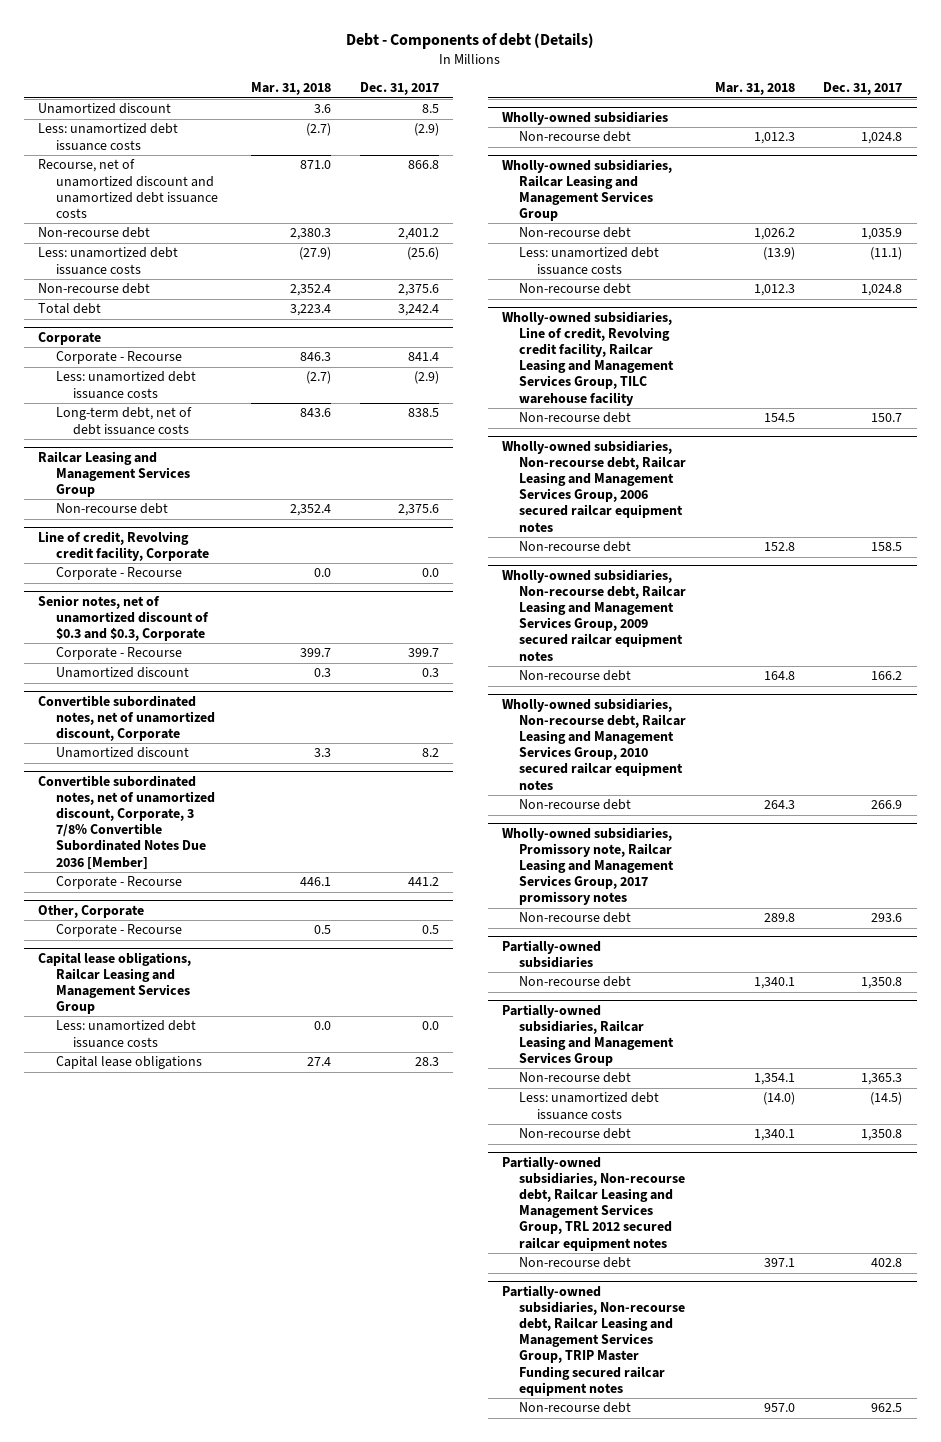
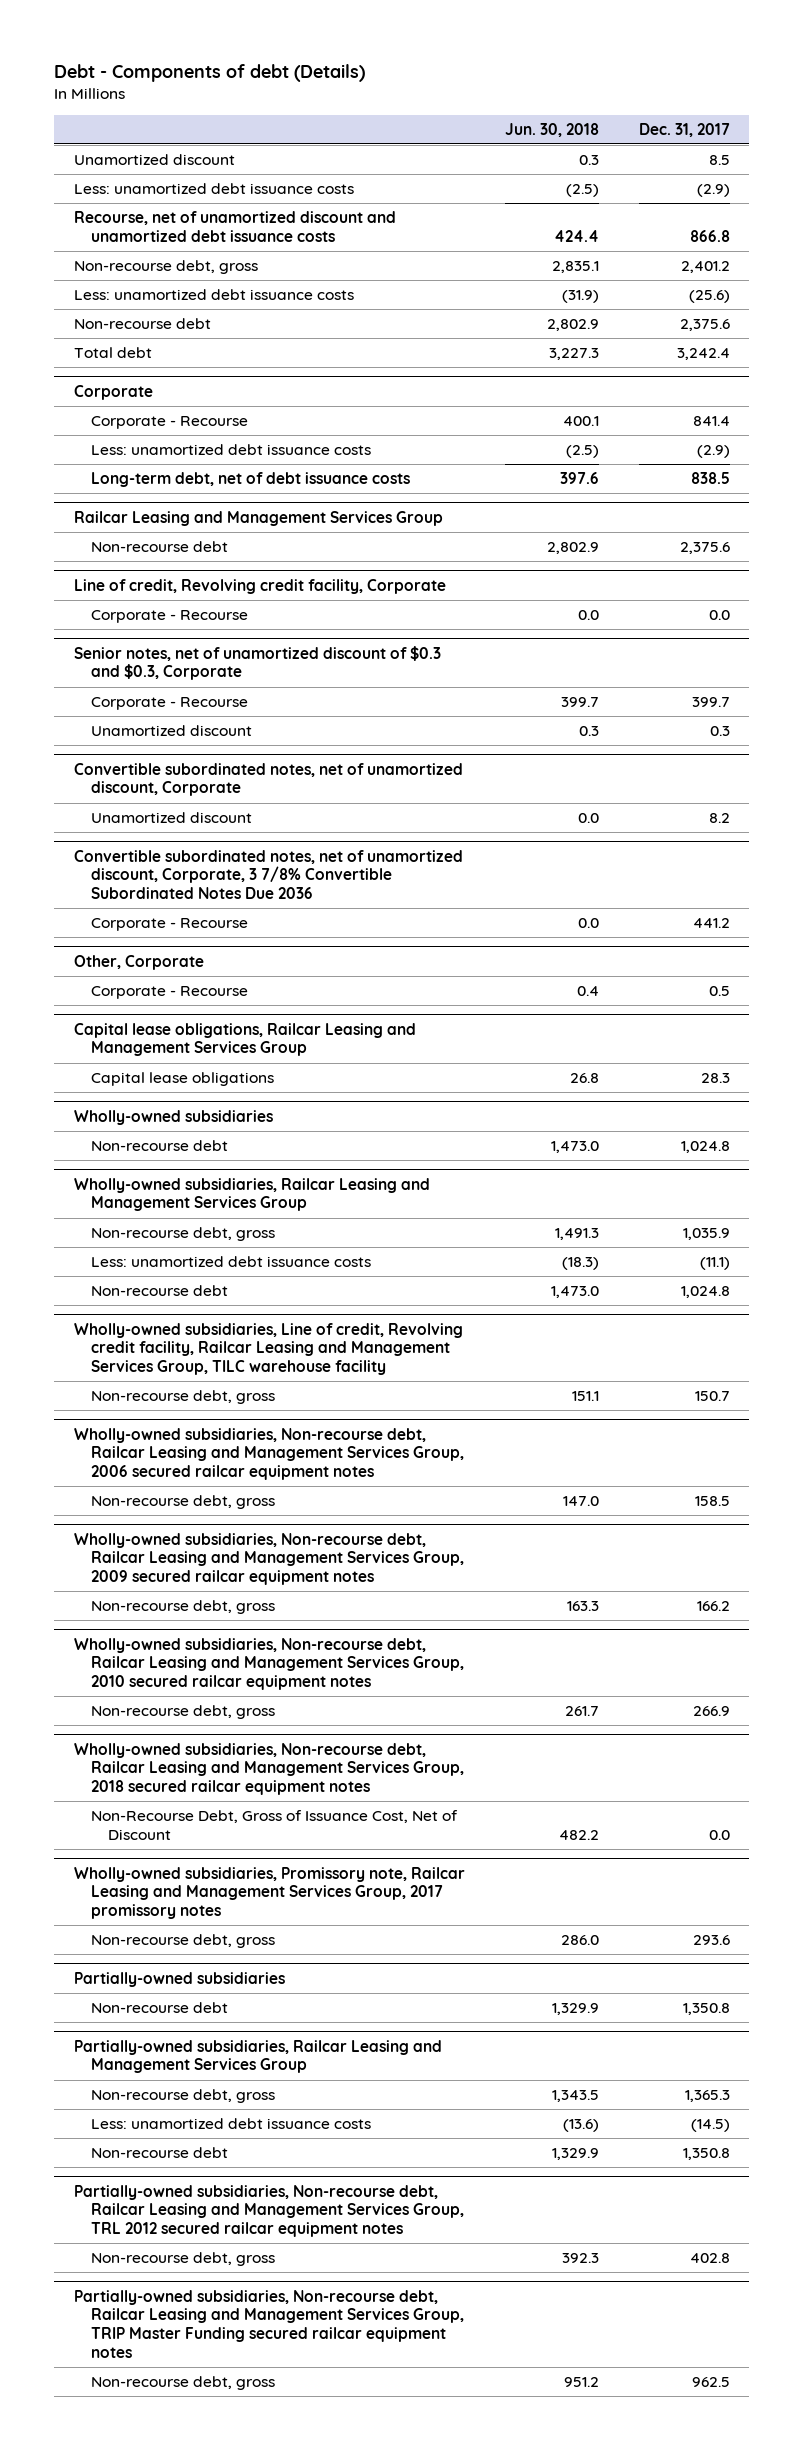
- | Mar. 31, 2018 | Dec. 31, 2017
+ | Jun. 30, 2018 | Dec. 31, 2017
- Non-recourse debt | 2,380.3 | 2,401.2
+ Non-recourse debt, gross | 2,835.1 | 2,401.2
- Convertible subordinated notes, net of unamortized discount, Corporate, 3 7/8% Convertible Subordinated Notes Due 2036 [Member]
+ Convertible subordinated notes, net of unamortized discount, Corporate, 3 7/8% Convertible Subordinated Notes Due 2036
@ Capital lease obligations, Railcar Leasing and Management Services Group
- Less: unamortized debt issuance costs | 0.0 | 0.0
@ Wholly-owned subsidiaries, Railcar Leasing and Management Services Group
- Non-recourse debt | 1,026.2 | 1,035.9
+ Non-recourse debt, gross | 1,491.3 | 1,035.9
@ Wholly-owned subsidiaries, Line of credit, Revolving credit facility, Railcar Leasing and Management Services Group, TILC warehouse facility
- Non-recourse debt | 154.5 | 150.7
+ Non-recourse debt, gross | 151.1 | 150.7
@ Wholly-owned subsidiaries, Non-recourse debt, Railcar Leasing and Management Services Group, 2006 secured railcar equipment notes
- Non-recourse debt | 152.8 | 158.5
+ Non-recourse debt, gross | 147.0 | 158.5
@ Wholly-owned subsidiaries, Non-recourse debt, Railcar Leasing and Management Services Group, 2009 secured railcar equipment notes
- Non-recourse debt | 164.8 | 166.2
+ Non-recourse debt, gross | 163.3 | 166.2
@ Wholly-owned subsidiaries, Non-recourse debt, Railcar Leasing and Management Services Group, 2010 secured railcar equipment notes
- Non-recourse debt | 264.3 | 266.9
+ Non-recourse debt, gross | 261.7 | 266.9
+ Wholly-owned subsidiaries, Non-recourse debt, Railcar Leasing and Management Services Group, 2018 secured railcar equipment notes
+ Non-Recourse Debt, Gross of Issuance Cost, Net of Discount | 482.2 | 0.0
@ Wholly-owned subsidiaries, Promissory note, Railcar Leasing and Management Services Group, 2017 promissory notes
- Non-recourse debt | 289.8 | 293.6
+ Non-recourse debt, gross | 286.0 | 293.6
@ Partially-owned subsidiaries, Railcar Leasing and Management Services Group
- Non-recourse debt | 1,354.1 | 1,365.3
+ Non-recourse debt, gross | 1,343.5 | 1,365.3
@ Partially-owned subsidiaries, Non-recourse debt, Railcar Leasing and Management Services Group, TRL 2012 secured railcar equipment notes
- Non-recourse debt | 397.1 | 402.8
+ Non-recourse debt, gross | 392.3 | 402.8
@ Partially-owned subsidiaries, Non-recourse debt, Railcar Leasing and Management Services Group, TRIP Master Funding secured railcar equipment notes
- Non-recourse debt | 957.0 | 962.5
+ Non-recourse debt, gross | 951.2 | 962.5

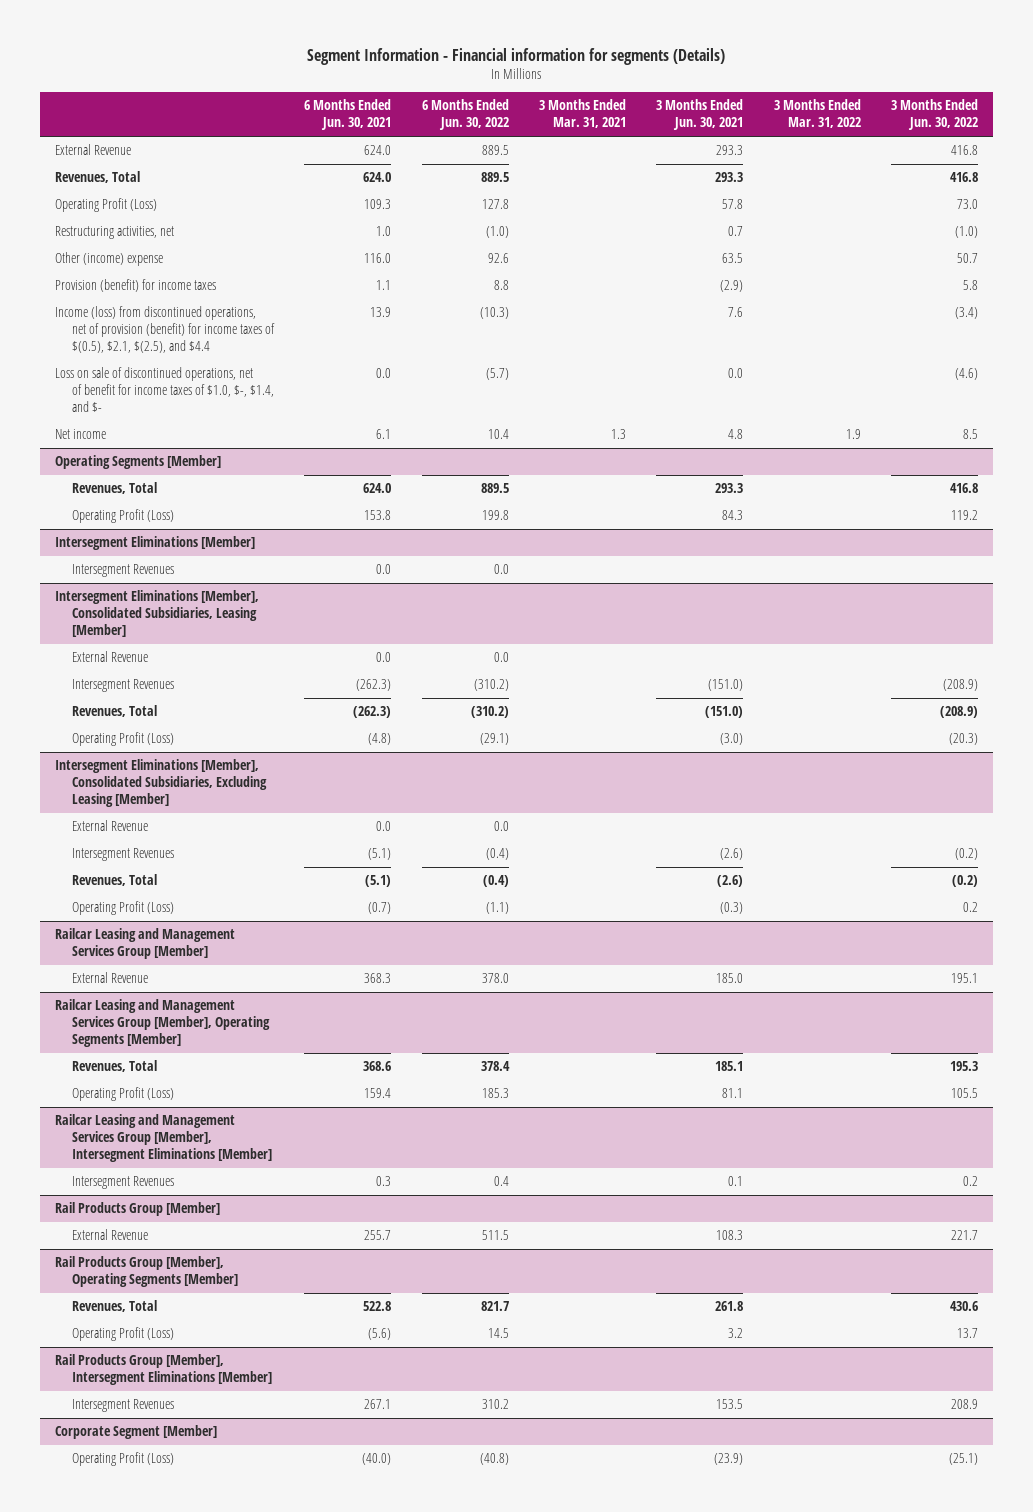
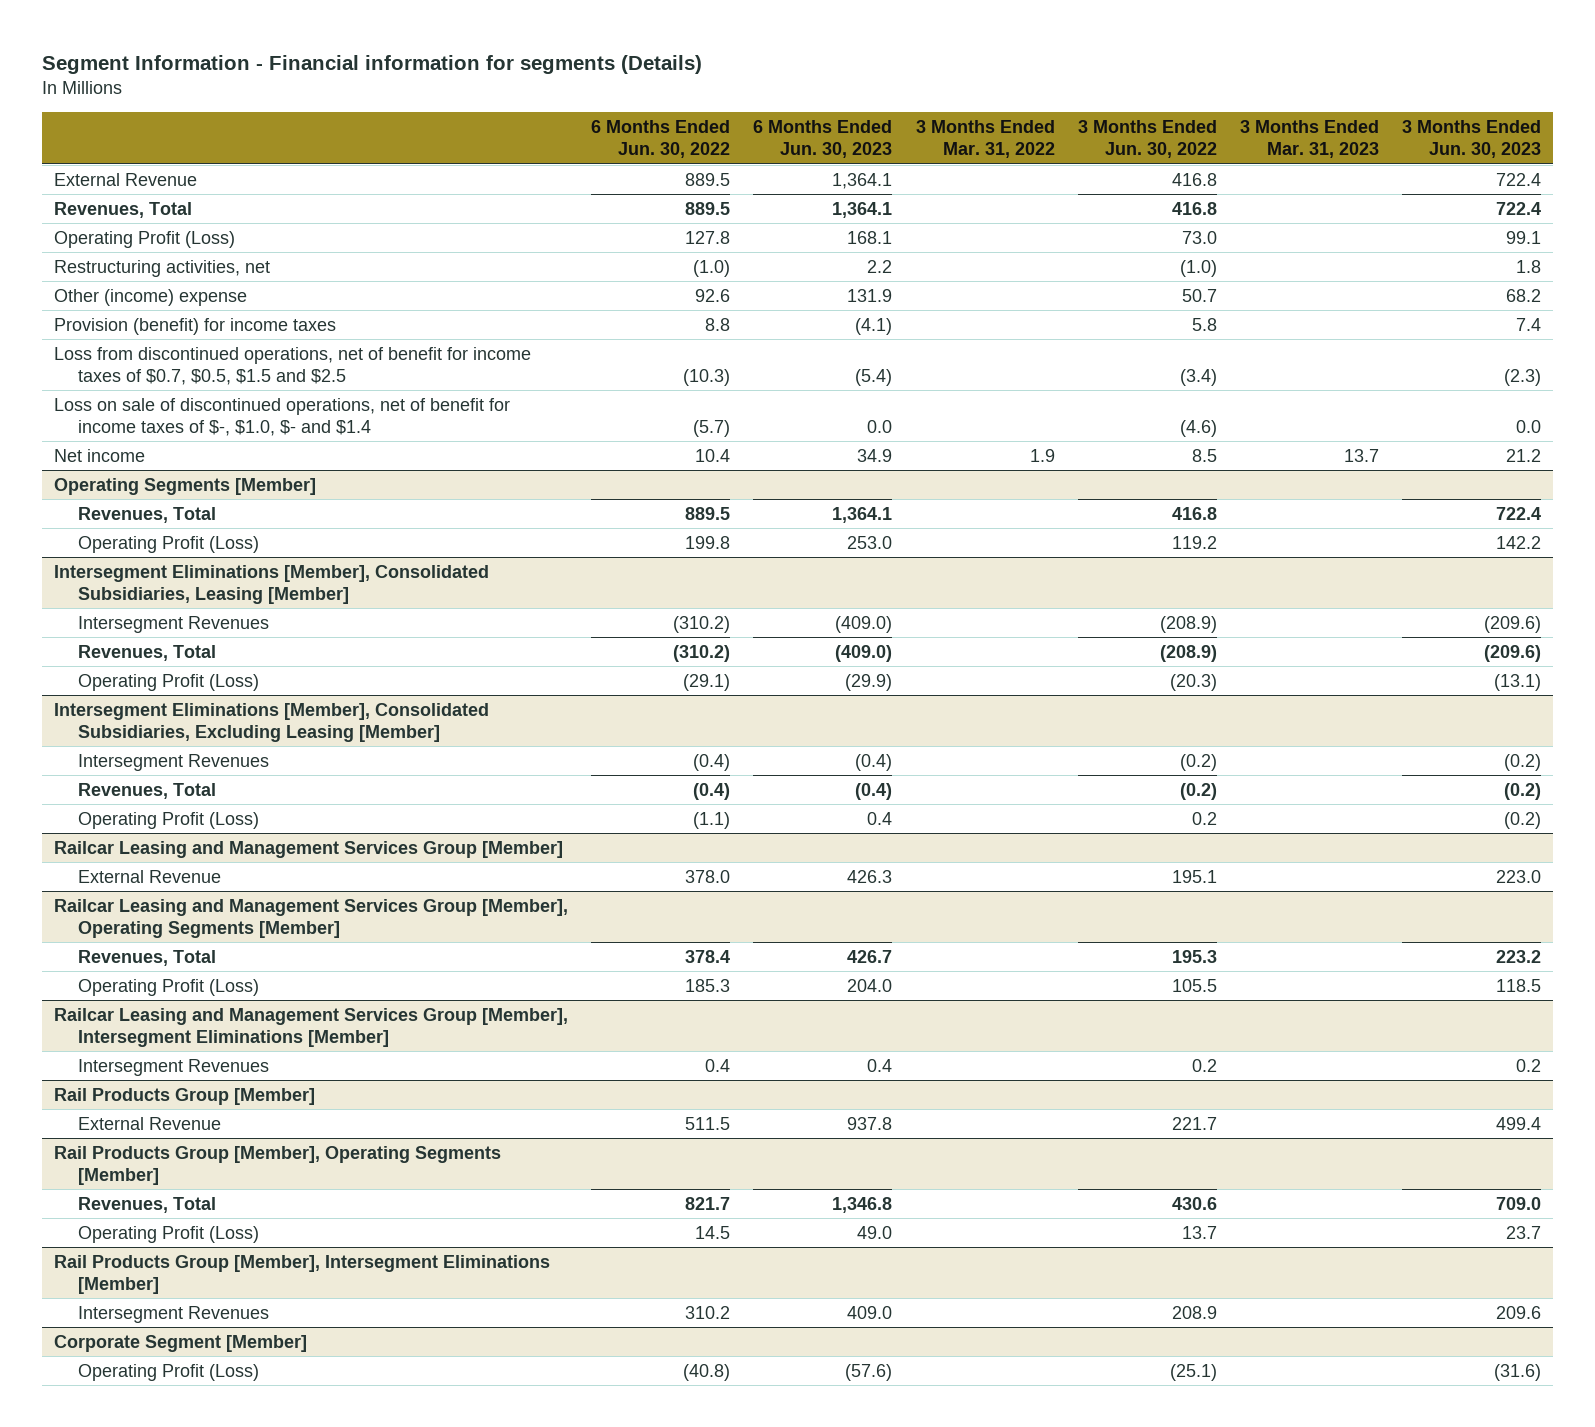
- | 6 Months Ended Jun. 30, 2021 | 6 Months Ended Jun. 30, 2022 | 3 Months Ended Mar. 31, 2021 | 3 Months Ended Jun. 30, 2021 | 3 Months Ended Mar. 31, 2022 | 3 Months Ended Jun. 30, 2022
+ | 6 Months Ended Jun. 30, 2022 | 6 Months Ended Jun. 30, 2023 | 3 Months Ended Mar. 31, 2022 | 3 Months Ended Jun. 30, 2022 | 3 Months Ended Mar. 31, 2023 | 3 Months Ended Jun. 30, 2023
- Income (loss) from discontinued operations, net of provision (benefit) for income taxes of $(0.5), $2.1, $(2.5), and $4.4 | 13.9 | (10.3) | | 7.6 | | (3.4)
- Loss on sale of discontinued operations, net of benefit for income taxes of $1.0, $-, $1.4, and $- | 0.0 | (5.7) | | 0.0 | | (4.6)
+ Loss from discontinued operations, net of benefit for income taxes of $0.7, $0.5, $1.5 and $2.5 | (10.3) | (5.4) | | (3.4) | | (2.3)
+ Loss on sale of discontinued operations, net of benefit for income taxes of $-, $1.0, $- and $1.4 | (5.7) | 0.0 | | (4.6) | | 0.0
- Intersegment Eliminations [Member]
- Intersegment Revenues | 0.0 | 0.0 | | | |
@ Intersegment Eliminations [Member], Consolidated Subsidiaries, Leasing [Member]
- External Revenue | 0.0 | 0.0 | | | |
@ Intersegment Eliminations [Member], Consolidated Subsidiaries, Excluding Leasing [Member]
- External Revenue | 0.0 | 0.0 | | | |

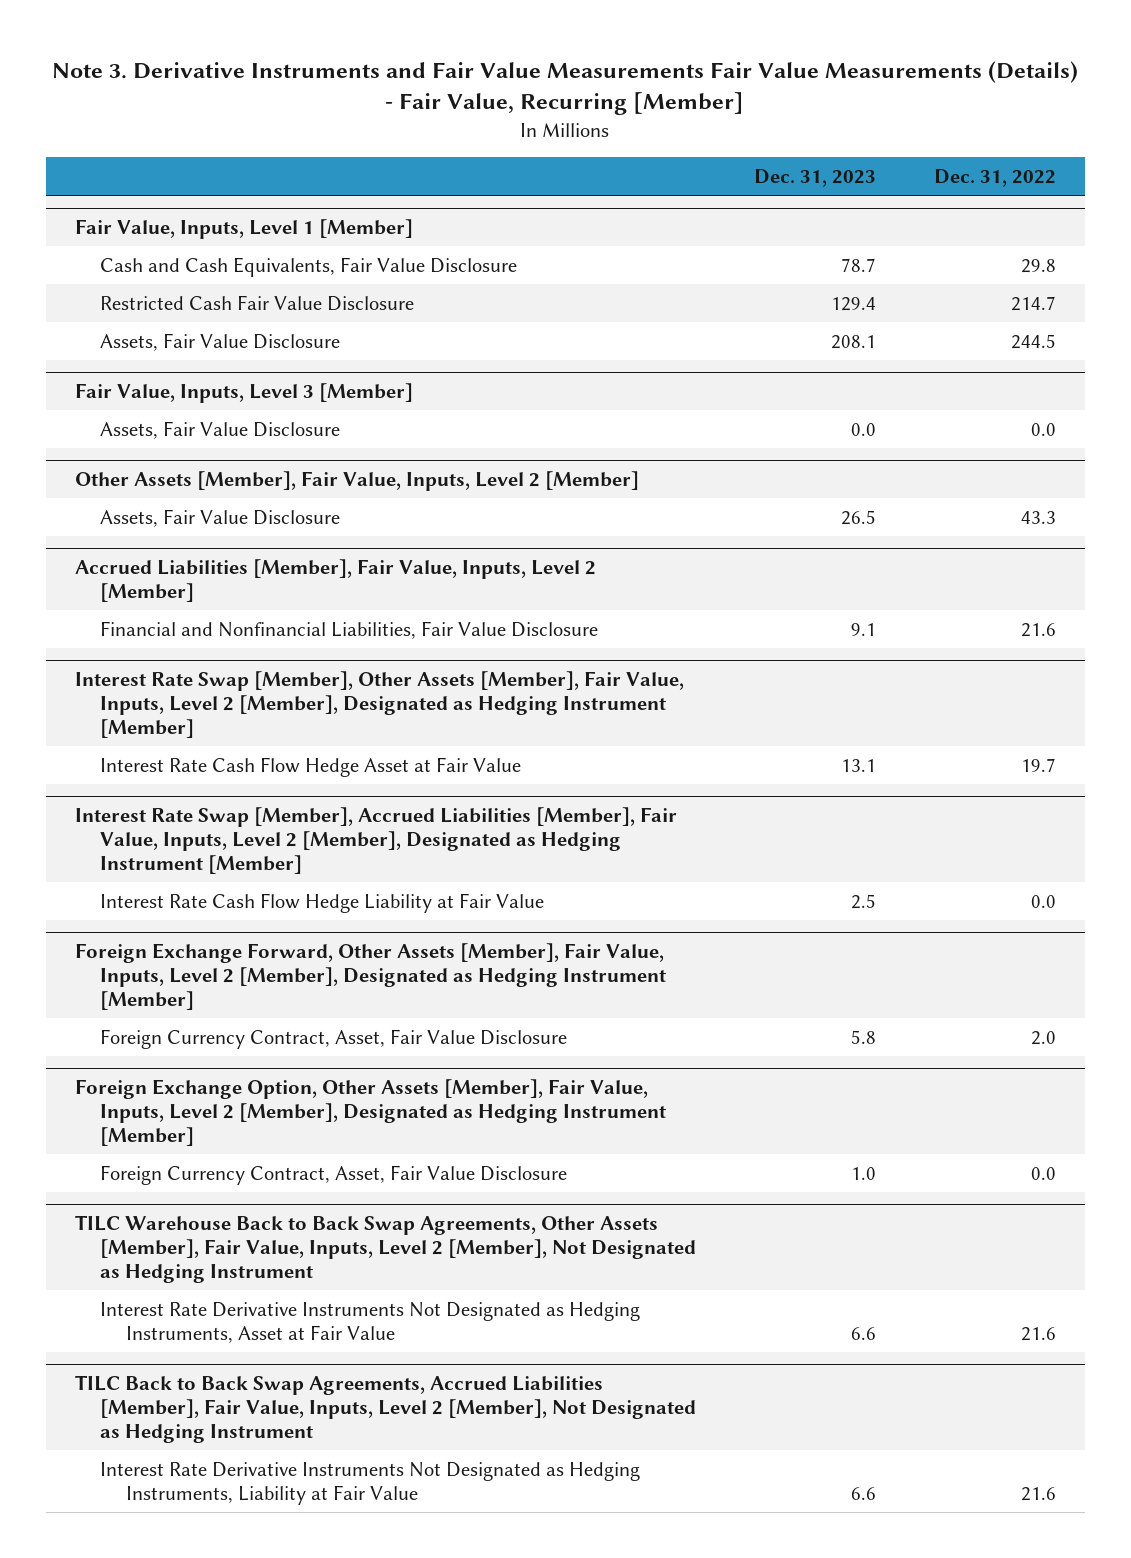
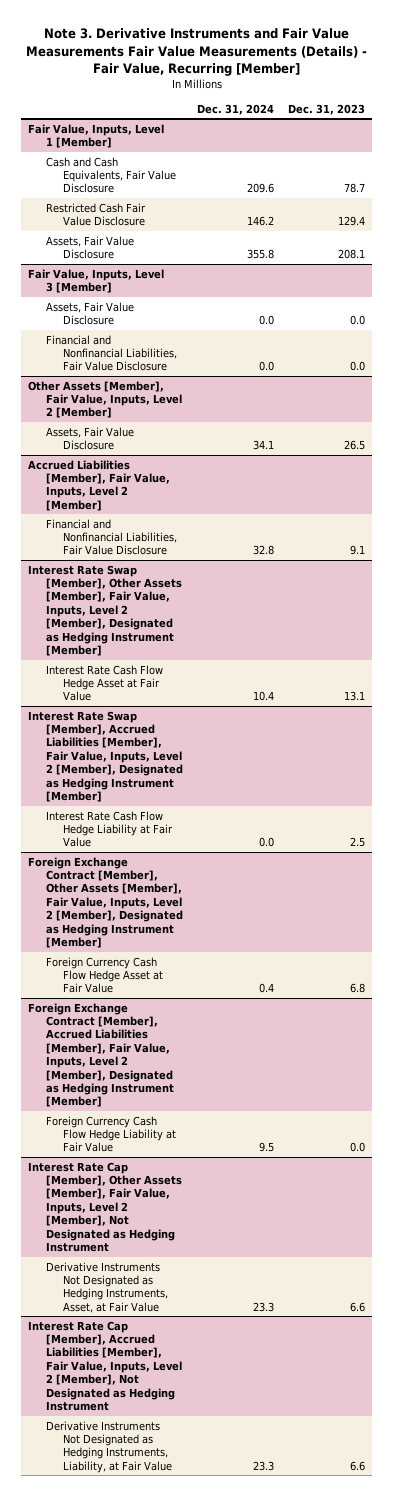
- | Dec. 31, 2023 | Dec. 31, 2022
+ | Dec. 31, 2024 | Dec. 31, 2023
@ Fair Value, Inputs, Level 3 [Member]
+ Financial and Nonfinancial Liabilities, Fair Value Disclosure | 0.0 | 0.0
- Foreign Exchange Forward, Other Assets [Member], Fair Value, Inputs, Level 2 [Member], Designated as Hedging Instrument [Member]
- Foreign Currency Contract, Asset, Fair Value Disclosure | 5.8 | 2.0
- Foreign Exchange Option, Other Assets [Member], Fair Value, Inputs, Level 2 [Member], Designated as Hedging Instrument [Member]
- Foreign Currency Contract, Asset, Fair Value Disclosure | 1.0 | 0.0
- TILC Warehouse Back to Back Swap Agreements, Other Assets [Member], Fair Value, Inputs, Level 2 [Member], Not Designated as Hedging Instrument
- Interest Rate Derivative Instruments Not Designated as Hedging Instruments, Asset at Fair Value | 6.6 | 21.6
- TILC Back to Back Swap Agreements, Accrued Liabilities [Member], Fair Value, Inputs, Level 2 [Member], Not Designated as Hedging Instrument
- Interest Rate Derivative Instruments Not Designated as Hedging Instruments, Liability at Fair Value | 6.6 | 21.6
+ Foreign Exchange Contract [Member], Other Assets [Member], Fair Value, Inputs, Level 2 [Member], Designated as Hedging Instrument [Member]
+ Foreign Currency Cash Flow Hedge Asset at Fair Value | 0.4 | 6.8
+ Foreign Exchange Contract [Member], Accrued Liabilities [Member], Fair Value, Inputs, Level 2 [Member], Designated as Hedging Instrument [Member]
+ Foreign Currency Cash Flow Hedge Liability at Fair Value | 9.5 | 0.0
+ Interest Rate Cap [Member], Other Assets [Member], Fair Value, Inputs, Level 2 [Member], Not Designated as Hedging Instrument
+ Derivative Instruments Not Designated as Hedging Instruments, Asset, at Fair Value | 23.3 | 6.6
+ Interest Rate Cap [Member], Accrued Liabilities [Member], Fair Value, Inputs, Level 2 [Member], Not Designated as Hedging Instrument
+ Derivative Instruments Not Designated as Hedging Instruments, Liability, at Fair Value | 23.3 | 6.6

